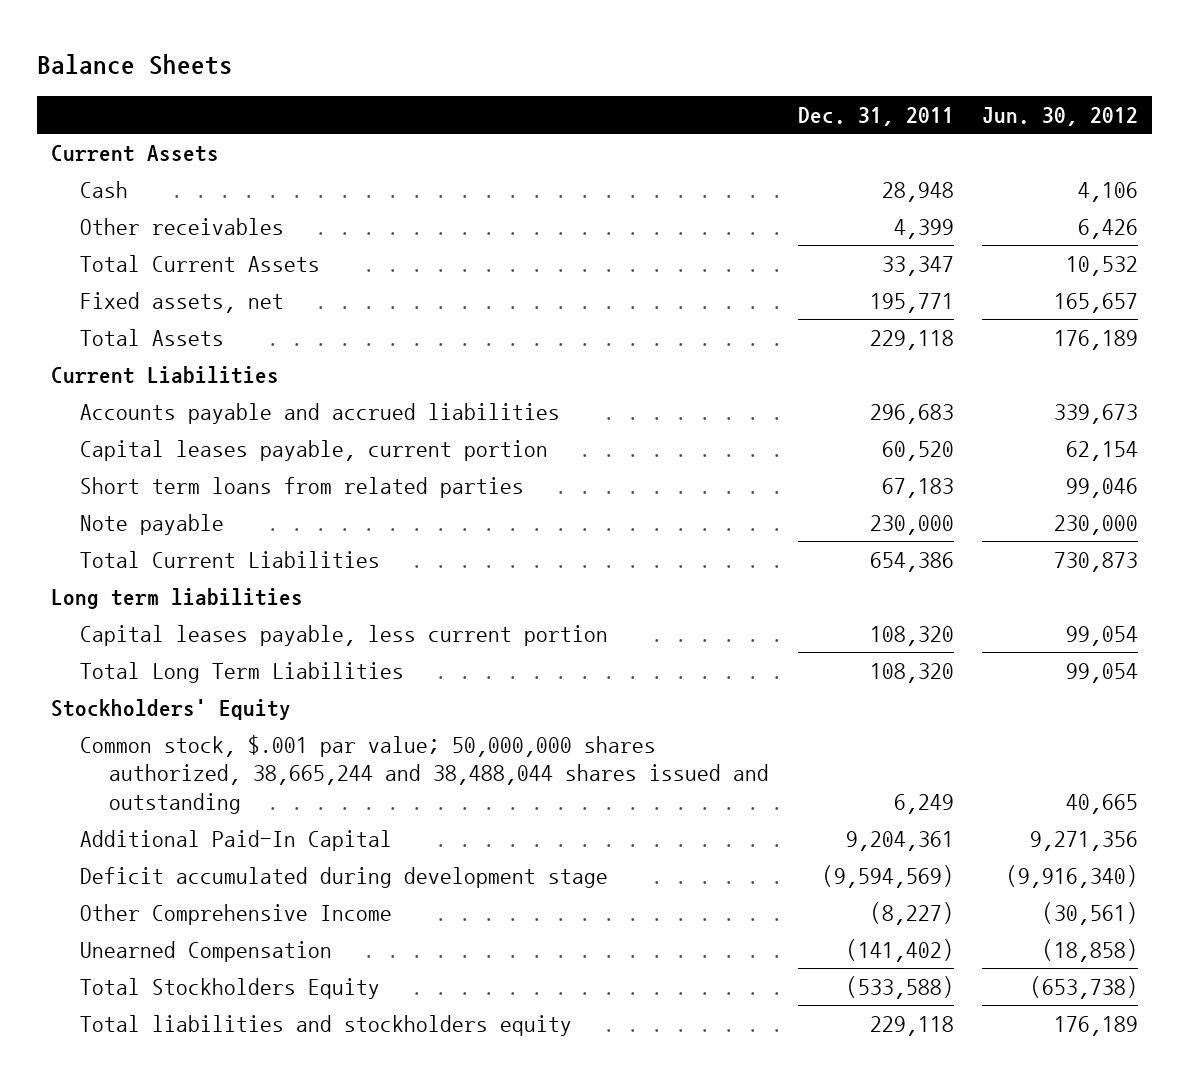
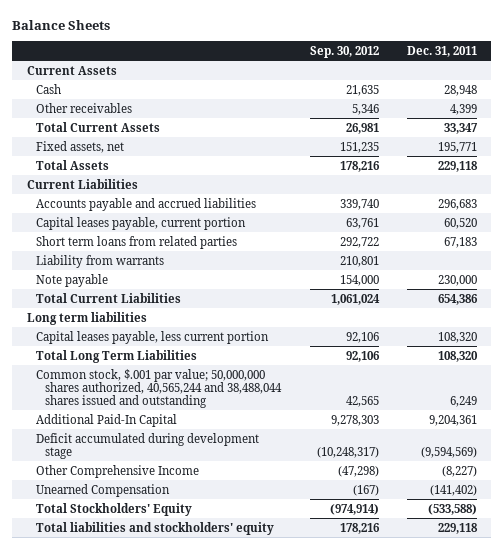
- | Dec. 31, 2011 | Jun. 30, 2012
+ | Sep. 30, 2012 | Dec. 31, 2011
+ Liability from warrants | 210,801 |
- Stockholders' Equity
- Common stock, $.001 par value; 50,000,000 shares authorized, 38,665,244 and 38,488,044 shares issued and outstanding | 6,249 | 40,665
+ Common stock, $.001 par value; 50,000,000 shares authorized, 40,565,244 and 38,488,044 shares issued and outstanding | 42,565 | 6,249
- Total Stockholders Equity | (533,588) | (653,738)
- Total liabilities and stockholders equity | 229,118 | 176,189
+ Total Stockholders' Equity | (974,914) | (533,588)
+ Total liabilities and stockholders' equity | 178,216 | 229,118

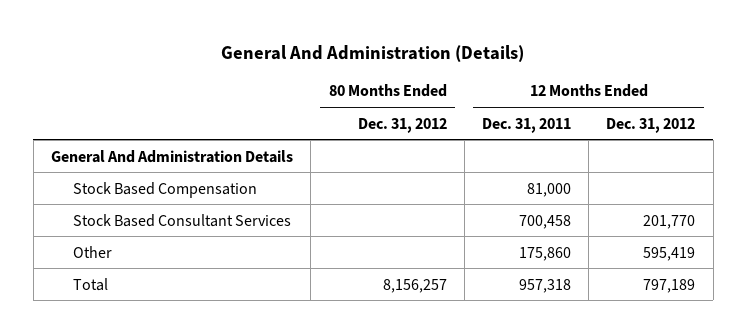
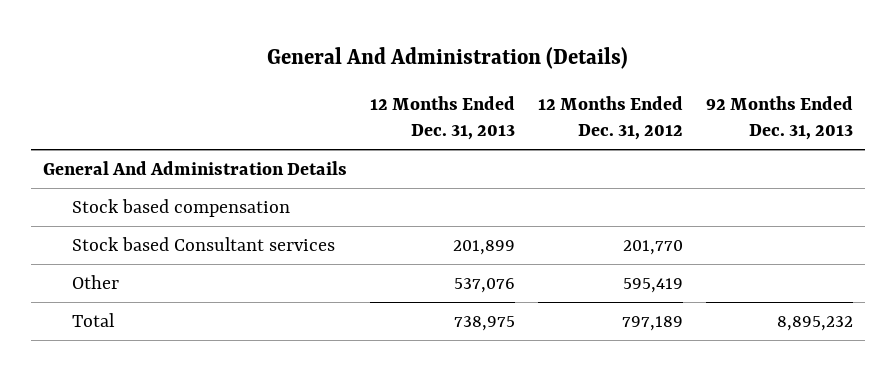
- | 80 Months Ended Dec. 31, 2012 | 12 Months Ended Dec. 31, 2011 | 12 Months Ended Dec. 31, 2012
+ | 12 Months Ended Dec. 31, 2013 | 12 Months Ended Dec. 31, 2012 | 92 Months Ended Dec. 31, 2013
- Stock Based Compensation | | 81,000 |
- Stock Based Consultant Services | | 700,458 | 201,770
+ Stock based compensation
+ Stock based Consultant services | 201,899 | 201,770 |

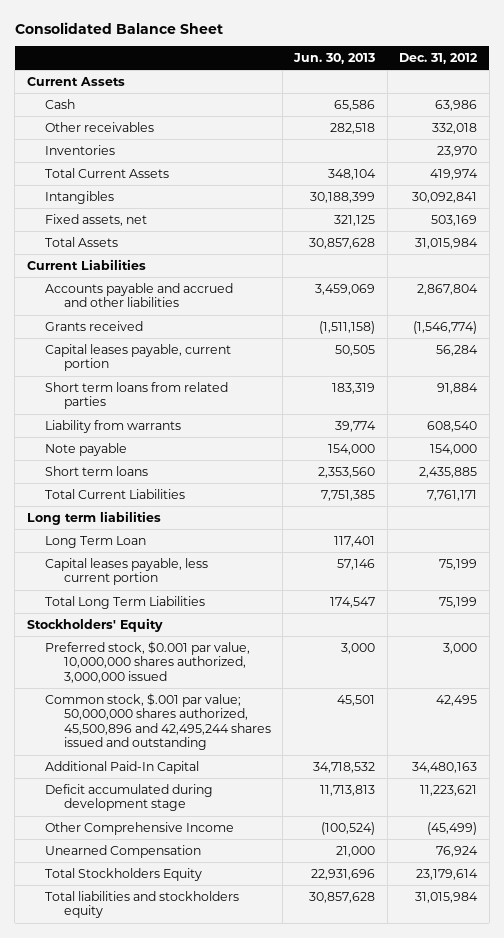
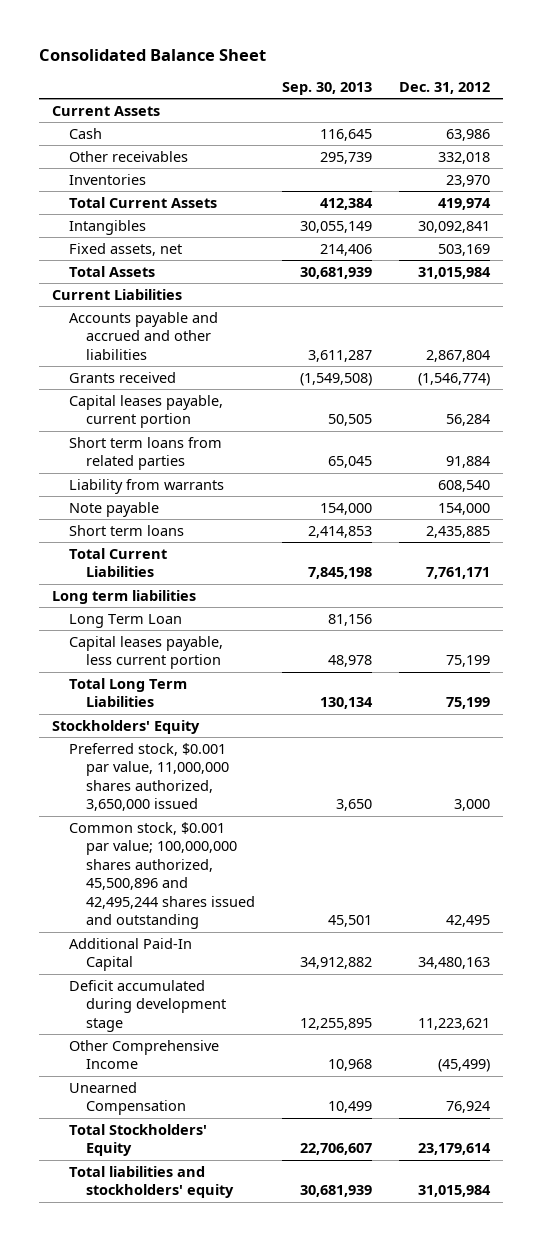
- | Jun. 30, 2013 | Dec. 31, 2012
+ | Sep. 30, 2013 | Dec. 31, 2012
- Preferred stock, $0.001 par value, 10,000,000 shares authorized, 3,000,000 issued | 3,000 | 3,000
- Common stock, $.001 par value; 50,000,000 shares authorized, 45,500,896 and 42,495,244 shares issued and outstanding | 45,501 | 42,495
+ Preferred stock, $0.001 par value, 11,000,000 shares authorized, 3,650,000 issued | 3,650 | 3,000
+ Common stock, $0.001 par value; 100,000,000 shares authorized, 45,500,896 and 42,495,244 shares issued and outstanding | 45,501 | 42,495
- Total Stockholders Equity | 22,931,696 | 23,179,614
- Total liabilities and stockholders equity | 30,857,628 | 31,015,984
+ Total Stockholders' Equity | 22,706,607 | 23,179,614
+ Total liabilities and stockholders' equity | 30,681,939 | 31,015,984

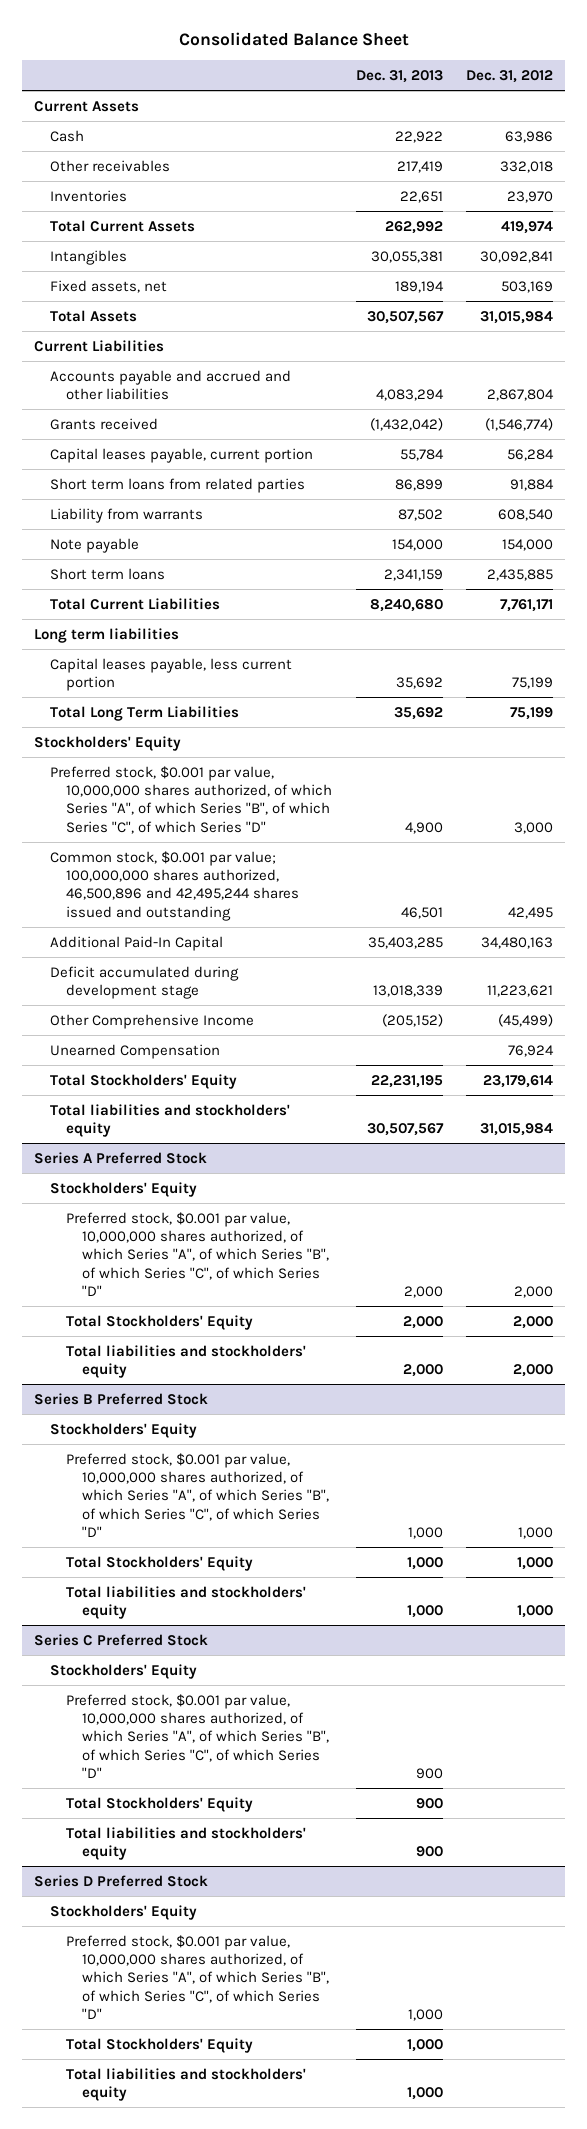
- | Sep. 30, 2013 | Dec. 31, 2012
+ | Dec. 31, 2013 | Dec. 31, 2012
- Long Term Loan | 81,156 |
- Preferred stock, $0.001 par value, 11,000,000 shares authorized, 3,650,000 issued | 3,650 | 3,000
- Common stock, $0.001 par value; 100,000,000 shares authorized, 45,500,896 and 42,495,244 shares issued and outstanding | 45,501 | 42,495
+ Preferred stock, $0.001 par value, 10,000,000 shares authorized, of which Series "A", of which Series "B", of which Series "C", of which Series "D" | 4,900 | 3,000
+ Common stock, $0.001 par value; 100,000,000 shares authorized, 46,500,896 and 42,495,244 shares issued and outstanding | 46,501 | 42,495
+ Series A Preferred Stock
+ Stockholders' Equity
+ Preferred stock, $0.001 par value, 10,000,000 shares authorized, of which Series "A", of which Series "B", of which Series "C", of which Series "D" | 2,000 | 2,000
+ Total Stockholders' Equity | 2,000 | 2,000
+ Total liabilities and stockholders' equity | 2,000 | 2,000
+ Series B Preferred Stock
+ Stockholders' Equity
+ Preferred stock, $0.001 par value, 10,000,000 shares authorized, of which Series "A", of which Series "B", of which Series "C", of which Series "D" | 1,000 | 1,000
+ Total Stockholders' Equity | 1,000 | 1,000
+ Total liabilities and stockholders' equity | 1,000 | 1,000
+ Series C Preferred Stock
+ Stockholders' Equity
+ Preferred stock, $0.001 par value, 10,000,000 shares authorized, of which Series "A", of which Series "B", of which Series "C", of which Series "D" | 900 |
+ Total Stockholders' Equity | 900 |
+ Total liabilities and stockholders' equity | 900 |
+ Series D Preferred Stock
+ Stockholders' Equity
+ Preferred stock, $0.001 par value, 10,000,000 shares authorized, of which Series "A", of which Series "B", of which Series "C", of which Series "D" | 1,000 |
+ Total Stockholders' Equity | 1,000 |
+ Total liabilities and stockholders' equity | 1,000 |

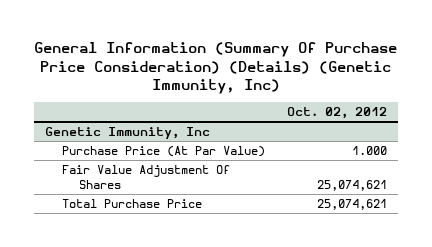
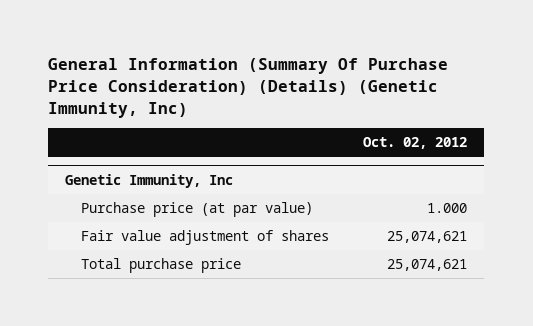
@ Genetic Immunity, Inc
- Purchase Price (At Par Value) | 1.000
- Fair Value Adjustment Of Shares | 25,074,621
- Total Purchase Price | 25,074,621
+ Purchase price (at par value) | 1.000
+ Fair value adjustment of shares | 25,074,621
+ Total purchase price | 25,074,621

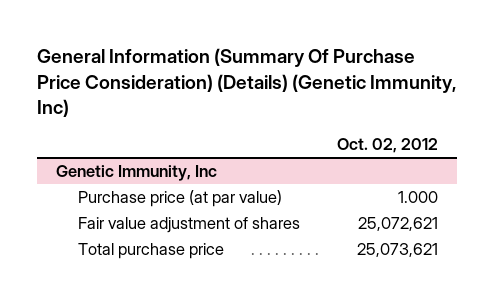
@ Genetic Immunity, Inc
- Fair value adjustment of shares | 25,074,621
- Total purchase price | 25,074,621
+ Fair value adjustment of shares | 25,072,621
+ Total purchase price | 25,073,621

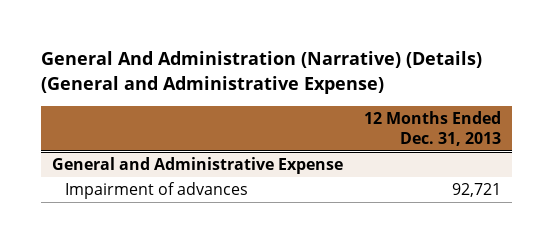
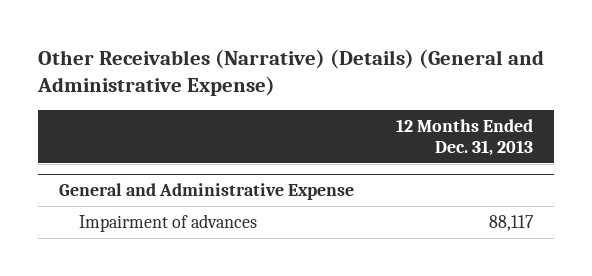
- General And Administration (Narrative) (Details) (General and Administrative Expense)
+ Other Receivables (Narrative) (Details) (General and Administrative Expense)
@ General and Administrative Expense
- Impairment of advances | 92,721
+ Impairment of advances | 88,117

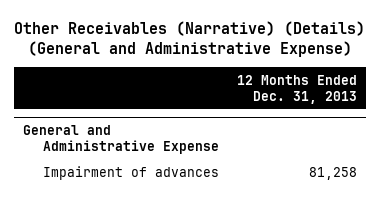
@ General and Administrative Expense
- Impairment of advances | 88,117
+ Impairment of advances | 81,258

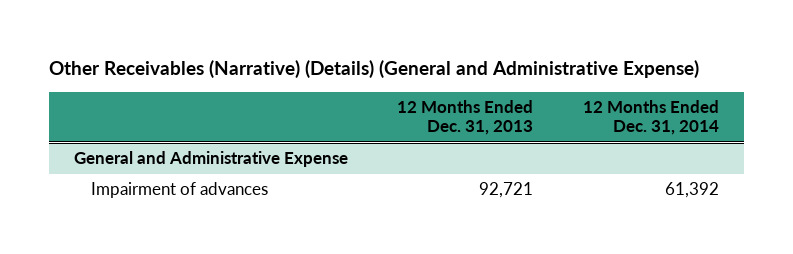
- | 12 Months Ended Dec. 31, 2013
+ | 12 Months Ended Dec. 31, 2013 | 12 Months Ended Dec. 31, 2014
@ General and Administrative Expense
- Impairment of advances | 81,258
+ Impairment of advances | 92,721 | 61,392

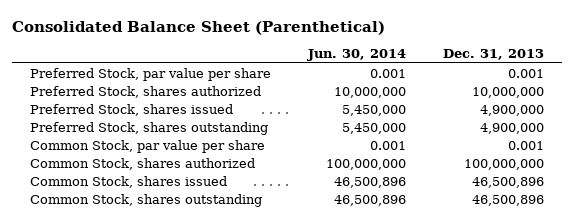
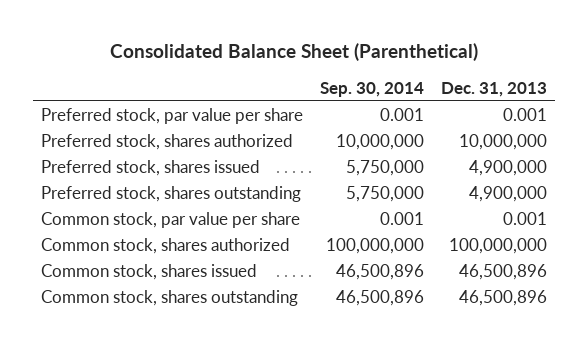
- | Jun. 30, 2014 | Dec. 31, 2013
+ | Sep. 30, 2014 | Dec. 31, 2013
- Preferred Stock, par value per share | 0.001 | 0.001
- Preferred Stock, shares authorized | 10,000,000 | 10,000,000
- Preferred Stock, shares issued | 5,450,000 | 4,900,000
- Preferred Stock, shares outstanding | 5,450,000 | 4,900,000
- Common Stock, par value per share | 0.001 | 0.001
- Common Stock, shares authorized | 100,000,000 | 100,000,000
- Common Stock, shares issued | 46,500,896 | 46,500,896
- Common Stock, shares outstanding | 46,500,896 | 46,500,896
+ Preferred stock, par value per share | 0.001 | 0.001
+ Preferred stock, shares authorized | 10,000,000 | 10,000,000
+ Preferred stock, shares issued | 5,750,000 | 4,900,000
+ Preferred stock, shares outstanding | 5,750,000 | 4,900,000
+ Common stock, par value per share | 0.001 | 0.001
+ Common stock, shares authorized | 100,000,000 | 100,000,000
+ Common stock, shares issued | 46,500,896 | 46,500,896
+ Common stock, shares outstanding | 46,500,896 | 46,500,896

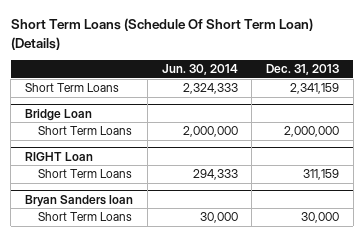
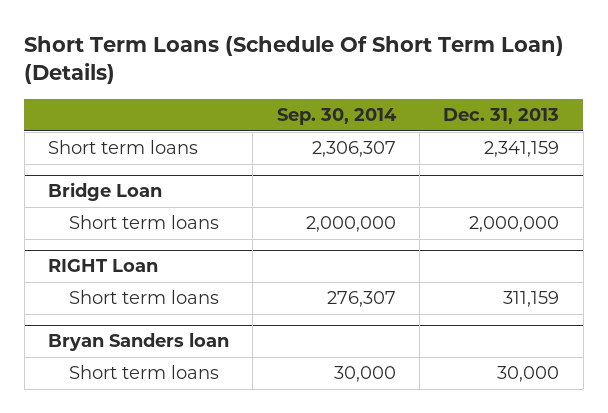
- | Jun. 30, 2014 | Dec. 31, 2013
+ | Sep. 30, 2014 | Dec. 31, 2013
- Short Term Loans | 2,324,333 | 2,341,159
+ Short term loans | 2,306,307 | 2,341,159
@ Bridge Loan
- Short Term Loans | 2,000,000 | 2,000,000
+ Short term loans | 2,000,000 | 2,000,000
@ RIGHT Loan
- Short Term Loans | 294,333 | 311,159
+ Short term loans | 276,307 | 311,159
@ Bryan Sanders loan
- Short Term Loans | 30,000 | 30,000
+ Short term loans | 30,000 | 30,000

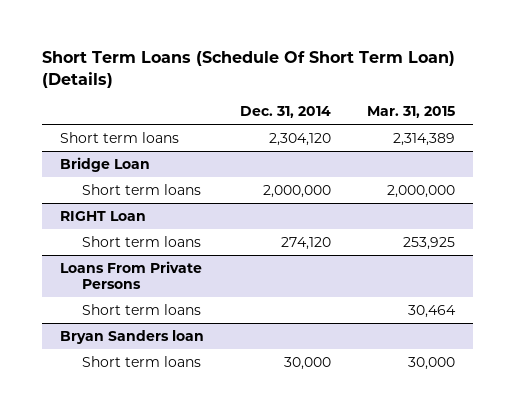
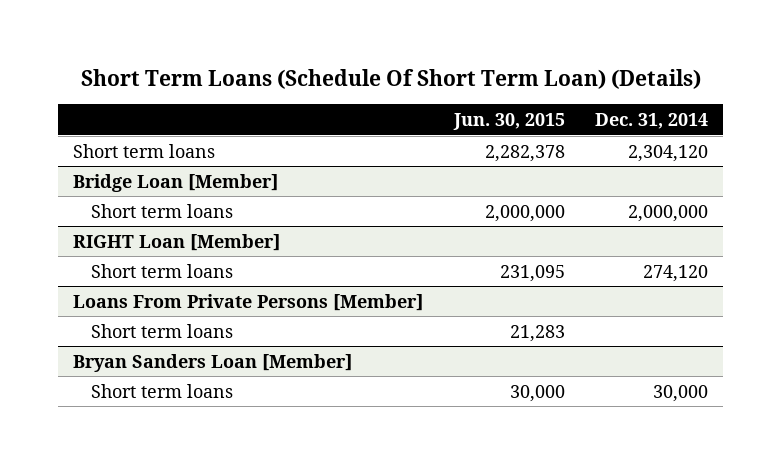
- | Dec. 31, 2014 | Mar. 31, 2015
+ | Jun. 30, 2015 | Dec. 31, 2014
- Bridge Loan
+ Bridge Loan [Member]
- RIGHT Loan
+ RIGHT Loan [Member]
- Loans From Private Persons
+ Loans From Private Persons [Member]
- Bryan Sanders loan
+ Bryan Sanders Loan [Member]

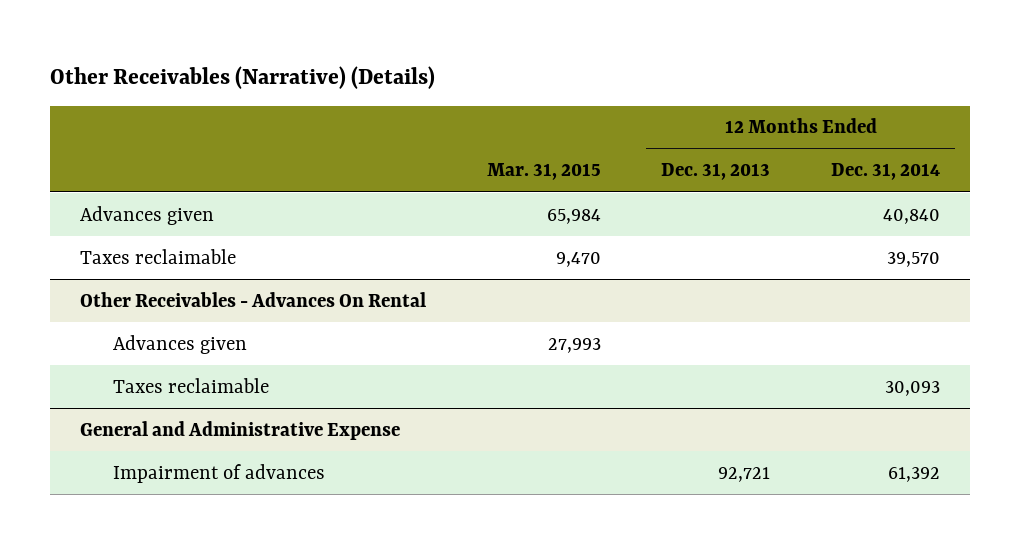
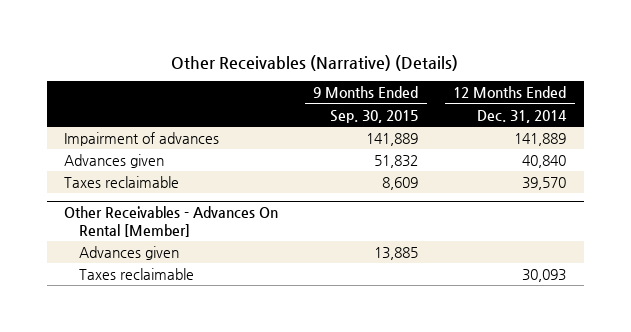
- | Mar. 31, 2015 | 12 Months Ended Dec. 31, 2013 | 12 Months Ended Dec. 31, 2014
+ | 9 Months Ended Sep. 30, 2015 | 12 Months Ended Dec. 31, 2014
+ Impairment of advances | 141,889 | 141,889
- Other Receivables - Advances On Rental
+ Other Receivables - Advances On Rental [Member]
- General and Administrative Expense
- Impairment of advances | | 92,721 | 61,392

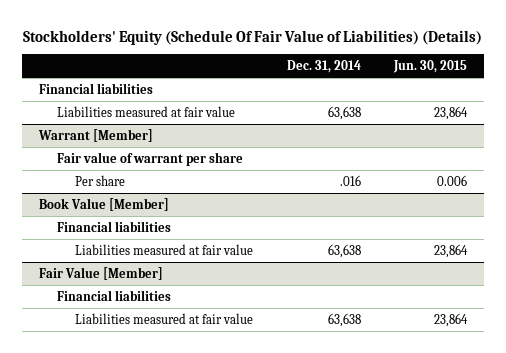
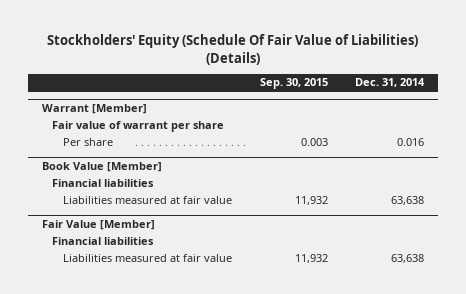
- | Dec. 31, 2014 | Jun. 30, 2015
+ | Sep. 30, 2015 | Dec. 31, 2014
- Financial liabilities
- Liabilities measured at fair value | 63,638 | 23,864
@ Warrant [Member]
- Per share | .016 | 0.006
+ Per share | 0.003 | 0.016

